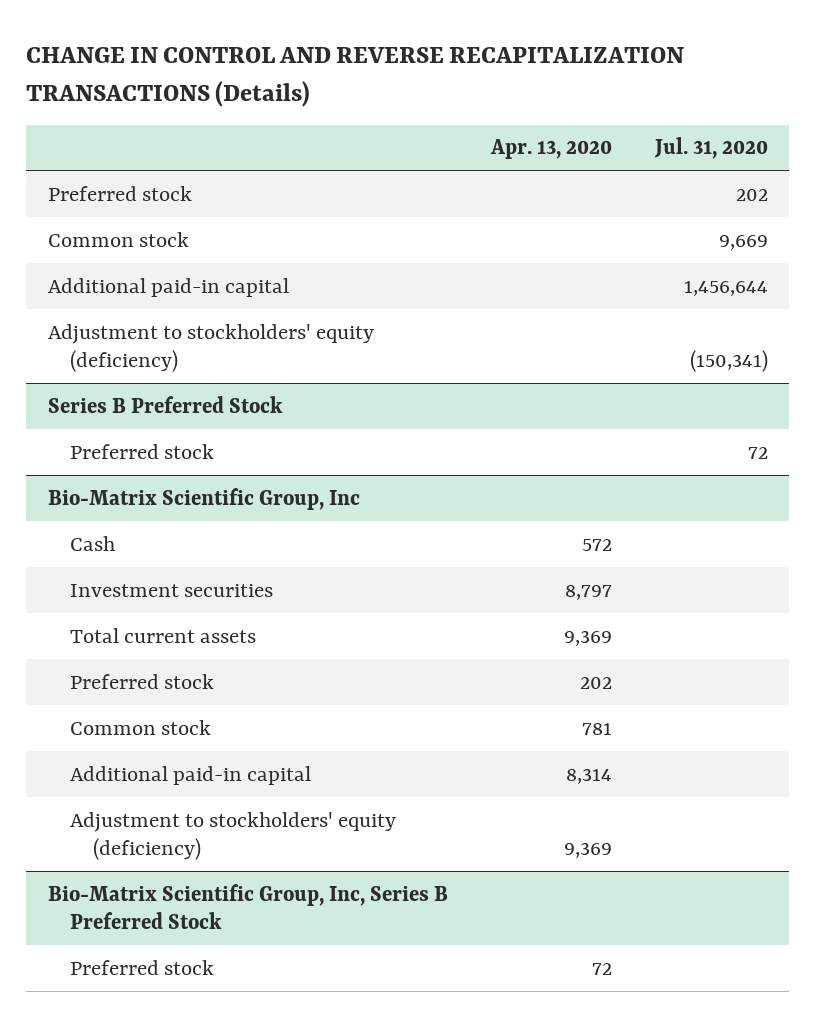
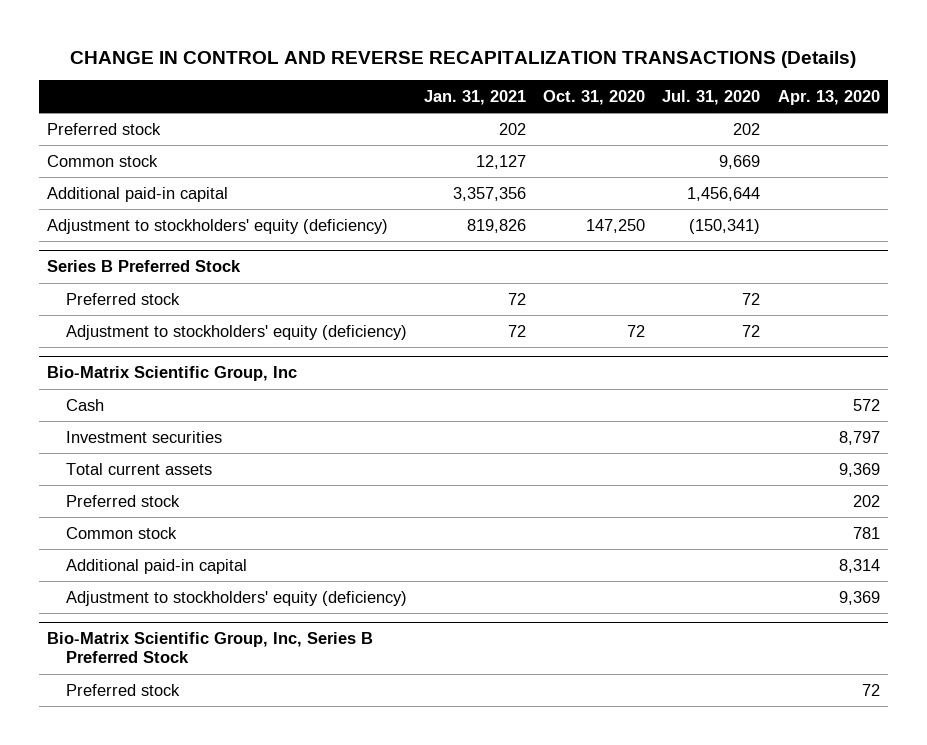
- | Apr. 13, 2020 | Jul. 31, 2020
+ | Jan. 31, 2021 | Oct. 31, 2020 | Jul. 31, 2020 | Apr. 13, 2020
@ Series B Preferred Stock
+ Adjustment to stockholders' equity (deficiency) | 72 | 72 | 72 |

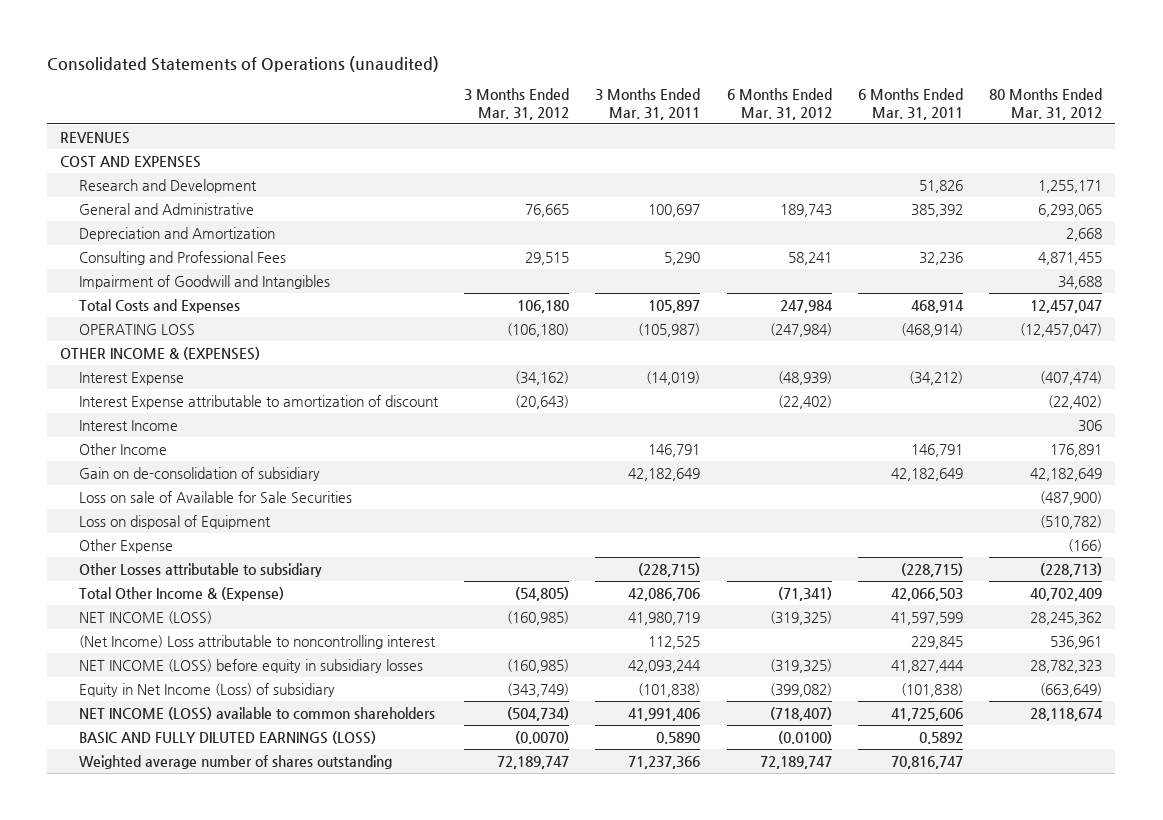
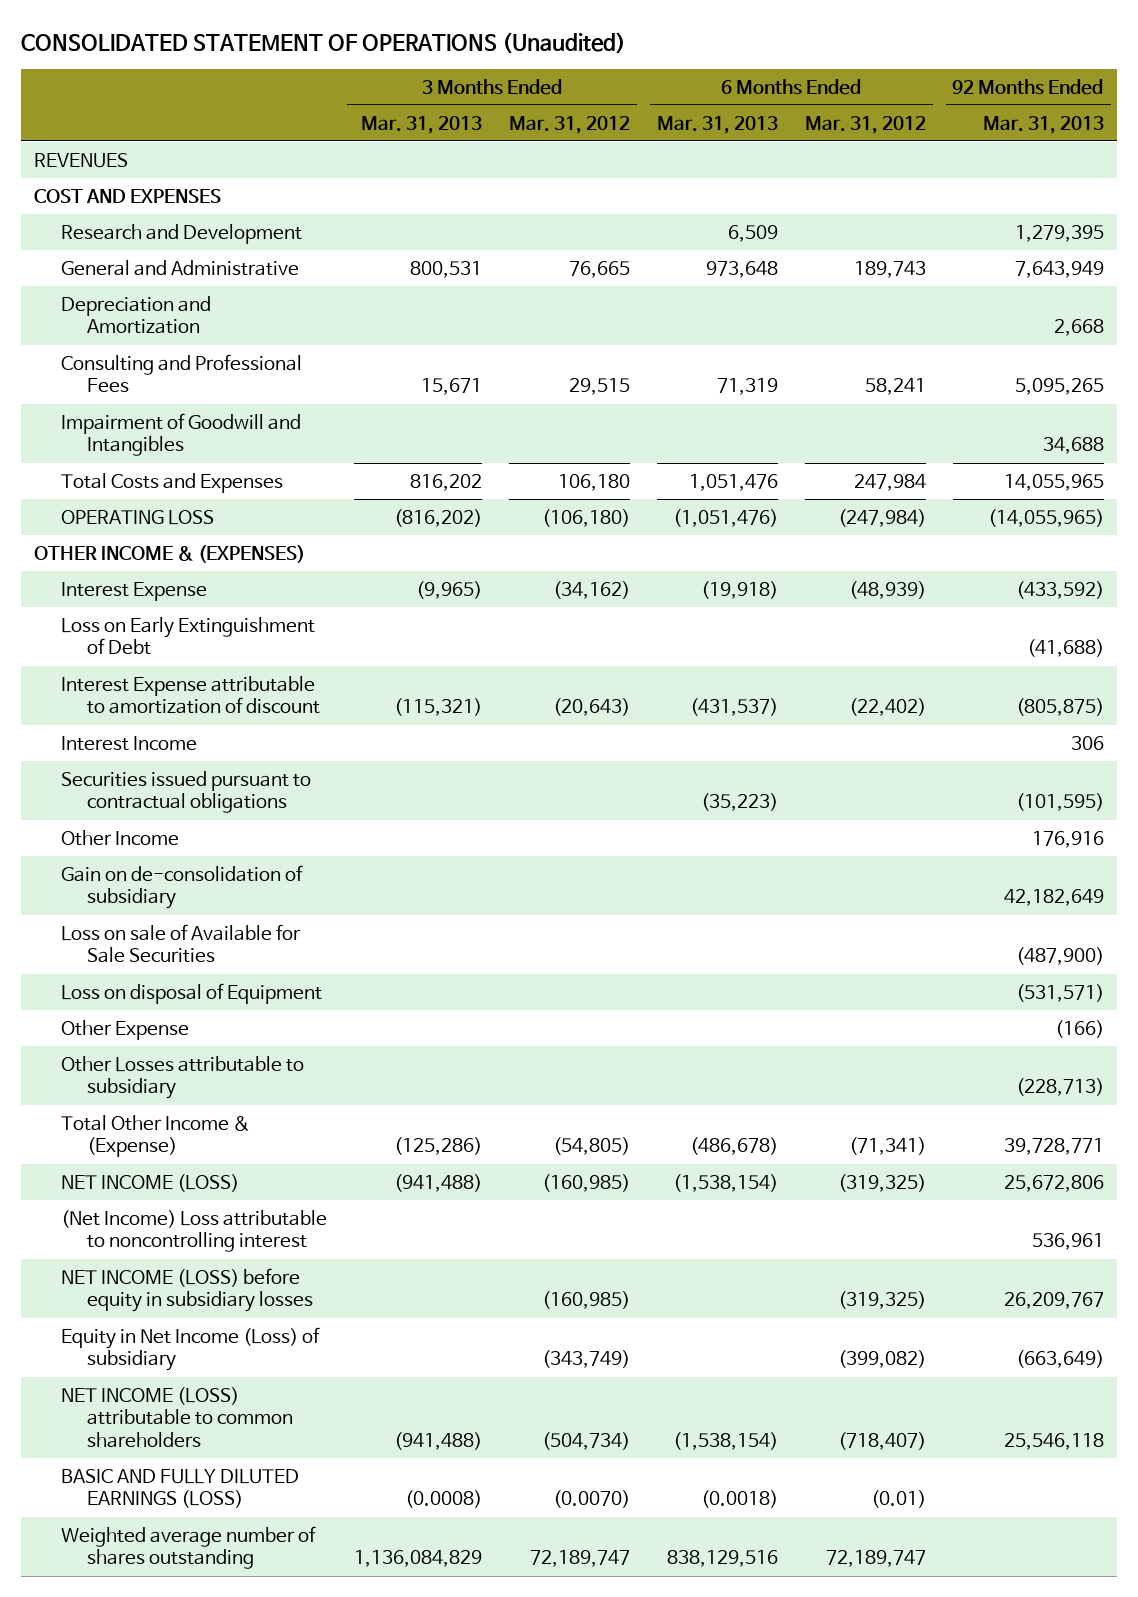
- Consolidated Statements of Operations (unaudited)
+ CONSOLIDATED STATEMENT OF OPERATIONS (Unaudited)
- | 3 Months Ended Mar. 31, 2012 | 3 Months Ended Mar. 31, 2011 | 6 Months Ended Mar. 31, 2012 | 6 Months Ended Mar. 31, 2011 | 80 Months Ended Mar. 31, 2012
+ | 3 Months Ended Mar. 31, 2013 | 3 Months Ended Mar. 31, 2012 | 6 Months Ended Mar. 31, 2013 | 6 Months Ended Mar. 31, 2012 | 92 Months Ended Mar. 31, 2013
+ Loss on Early Extinguishment of Debt | | | | | (41,688)
+ Securities issued pursuant to contractual obligations | | | (35,223) | | (101,595)
- NET INCOME (LOSS) available to common shareholders | (504,734) | 41,991,406 | (718,407) | 41,725,606 | 28,118,674
- BASIC AND FULLY DILUTED EARNINGS (LOSS) | (0.0070) | 0.5890 | (0.0100) | 0.5892 |
+ NET INCOME (LOSS) attributable to common shareholders | (941,488) | (504,734) | (1,538,154) | (718,407) | 25,546,118
+ BASIC AND FULLY DILUTED EARNINGS (LOSS) | (0.0008) | (0.0070) | (0.0018) | (0.01) |

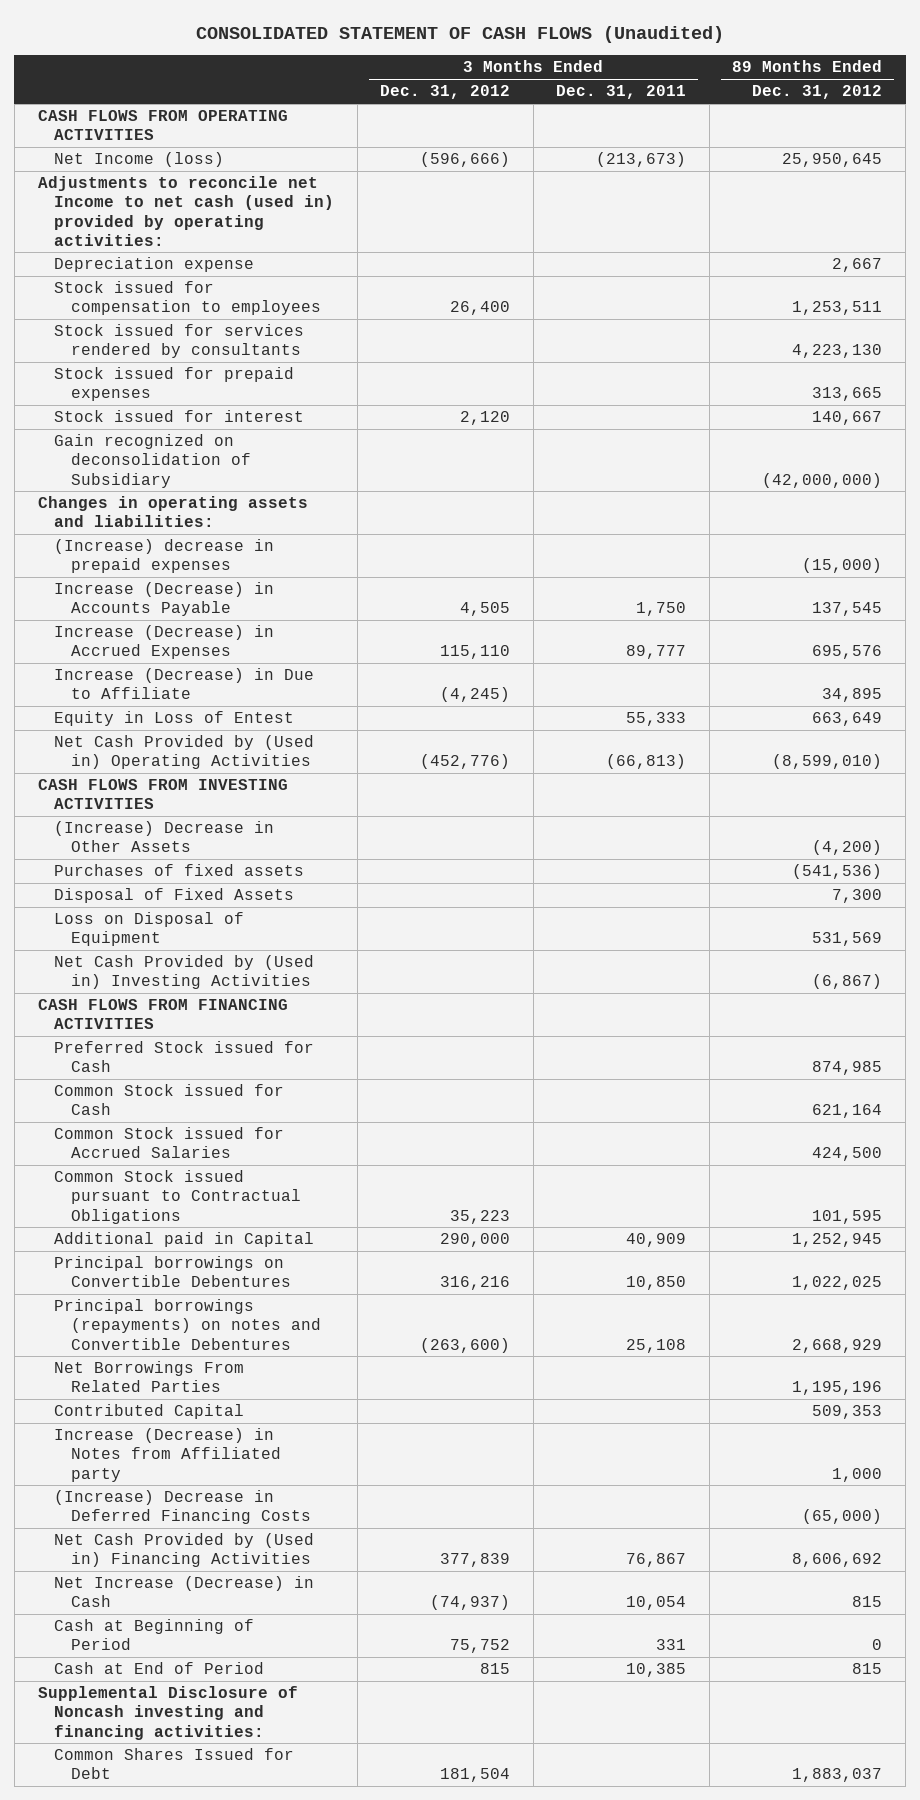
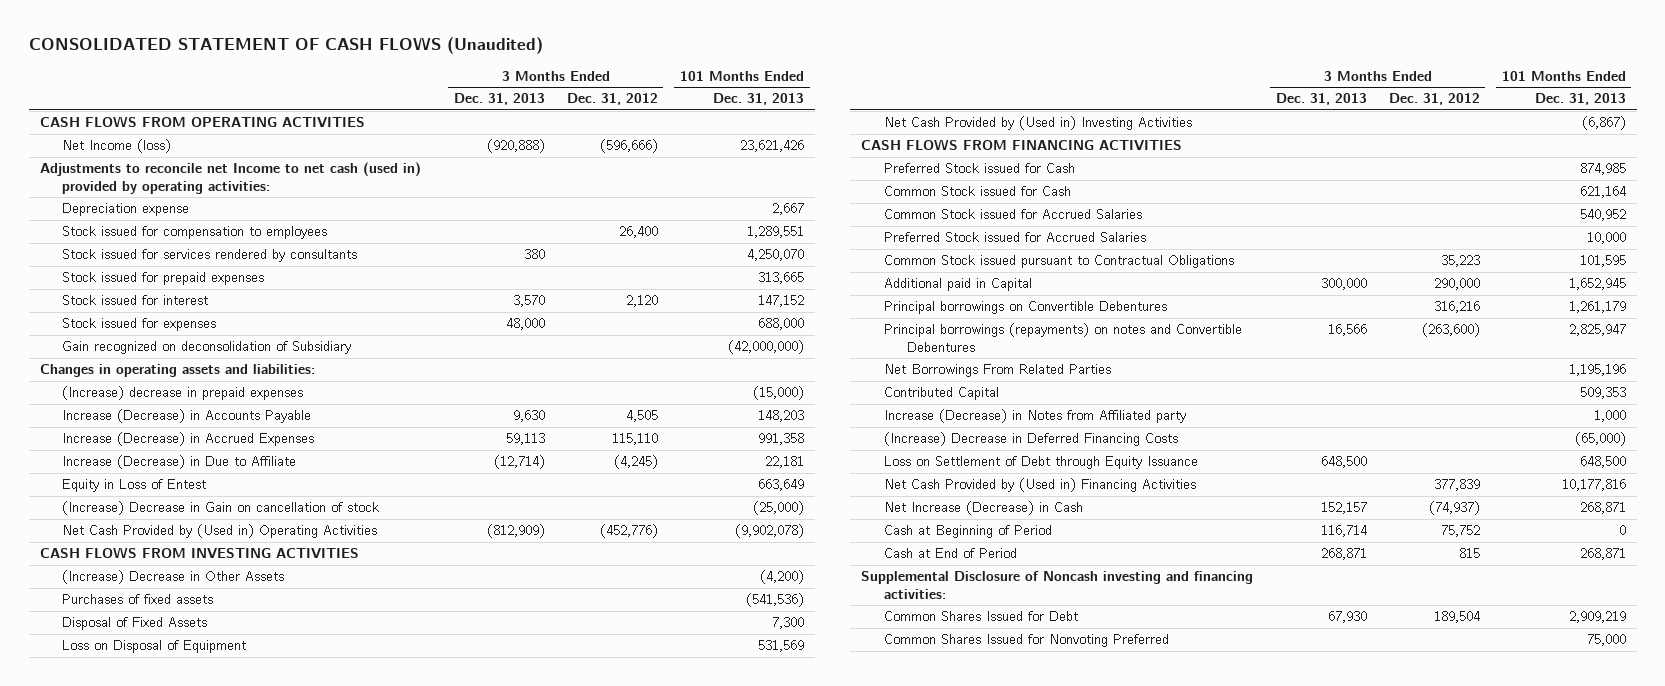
- | 3 Months Ended Dec. 31, 2012 | 3 Months Ended Dec. 31, 2011 | 89 Months Ended Dec. 31, 2012
+ | 3 Months Ended Dec. 31, 2013 | 3 Months Ended Dec. 31, 2012 | 101 Months Ended Dec. 31, 2013
+ Stock issued for expenses | 48,000 | | 688,000
+ (Increase) Decrease in Gain on cancellation of stock | | | (25,000)
+ Preferred Stock issued for Accrued Salaries | | | 10,000
+ Loss on Settlement of Debt through Equity Issuance | 648,500 | | 648,500
- Common Shares Issued for Debt | 181,504 | | 1,883,037
+ Common Shares Issued for Debt | 67,930 | 189,504 | 2,909,219
+ Common Shares Issued for Nonvoting Preferred | | | 75,000

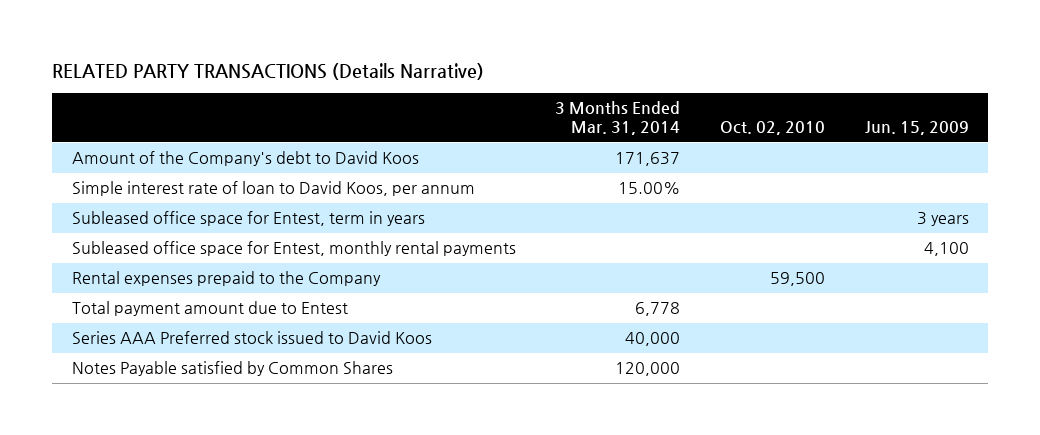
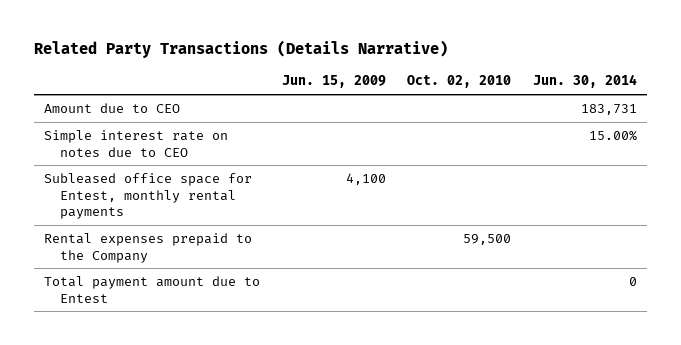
- RELATED PARTY TRANSACTIONS (Details Narrative)
+ Related Party Transactions (Details Narrative)
- | 3 Months Ended Mar. 31, 2014 | Oct. 02, 2010 | Jun. 15, 2009
+ | Jun. 15, 2009 | Oct. 02, 2010 | Jun. 30, 2014
- Amount of the Company's debt to David Koos | 171,637 | |
- Simple interest rate of loan to David Koos, per annum | 15.00% | |
- Subleased office space for Entest, term in years | | | 3 years
+ Amount due to CEO | | | 183,731
+ Simple interest rate on notes due to CEO | | | 15.00%
- Series AAA Preferred stock issued to David Koos | 40,000 | |
- Notes Payable satisfied by Common Shares | 120,000 | |

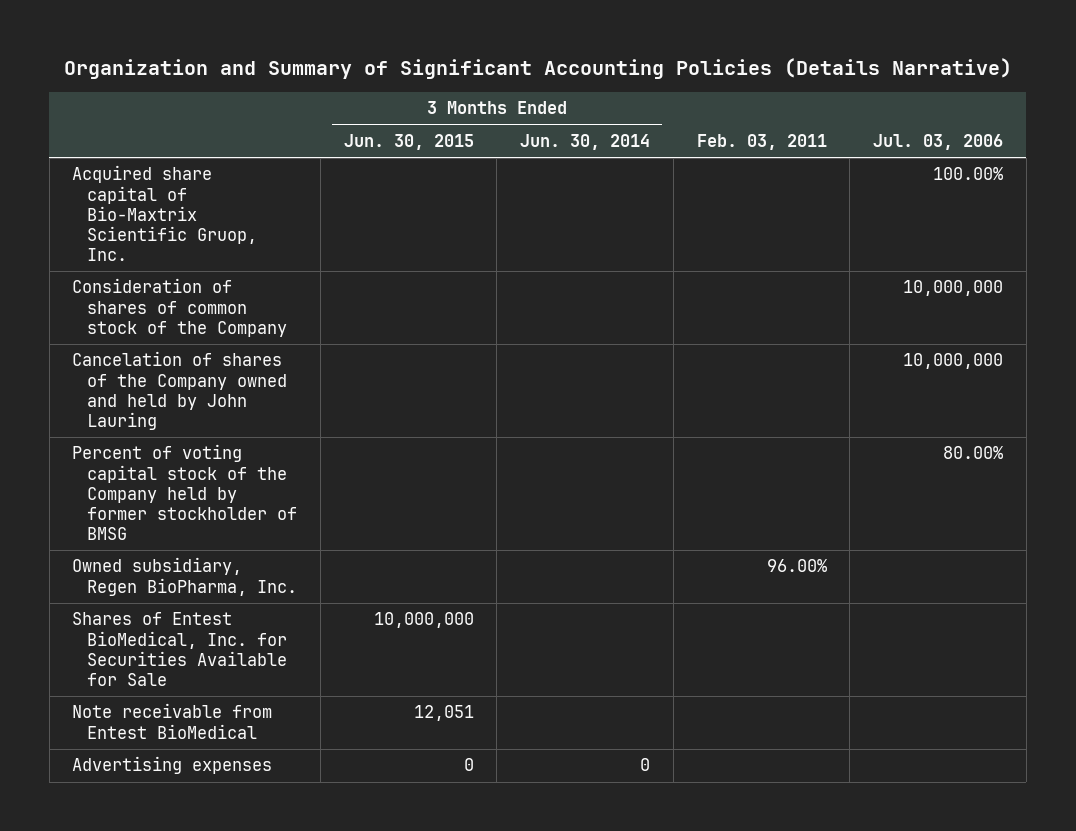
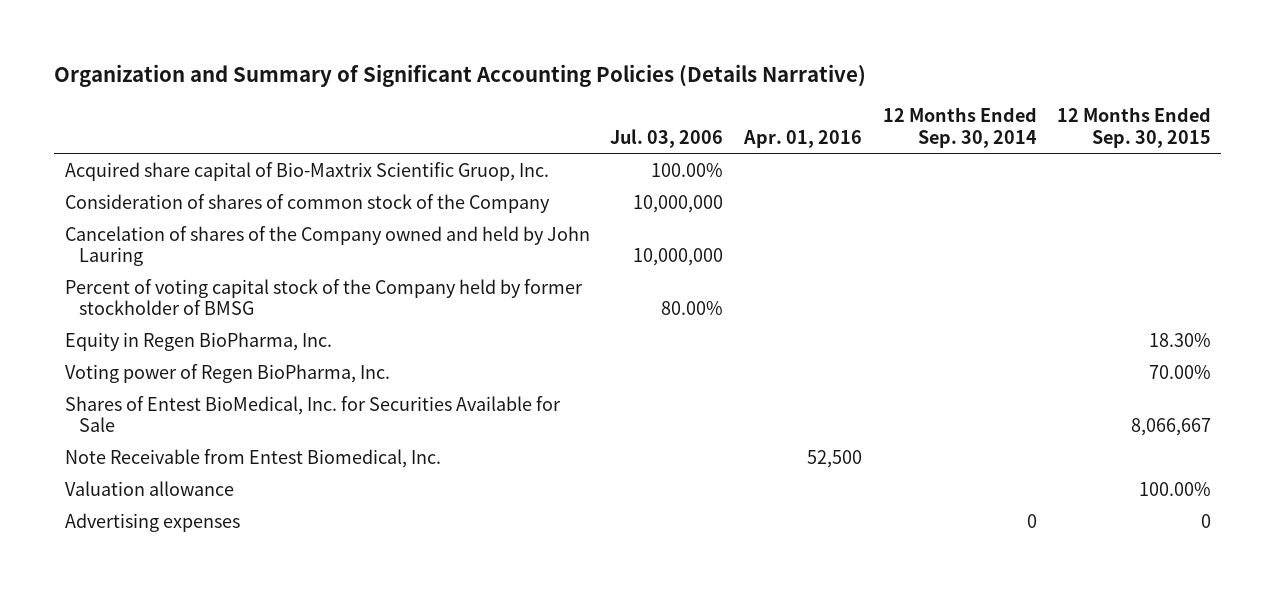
- | 3 Months Ended Jun. 30, 2015 | 3 Months Ended Jun. 30, 2014 | Feb. 03, 2011 | Jul. 03, 2006
+ | Jul. 03, 2006 | Apr. 01, 2016 | 12 Months Ended Sep. 30, 2014 | 12 Months Ended Sep. 30, 2015
- Owned subsidiary, Regen BioPharma, Inc. | | | 96.00% |
+ Equity in Regen BioPharma, Inc. | | | | 18.30%
+ Voting power of Regen BioPharma, Inc. | | | | 70.00%
- Note receivable from Entest BioMedical | 12,051 | | |
+ Note Receivable from Entest Biomedical, Inc. | | 52,500 | |
+ Valuation allowance | | | | 100.00%

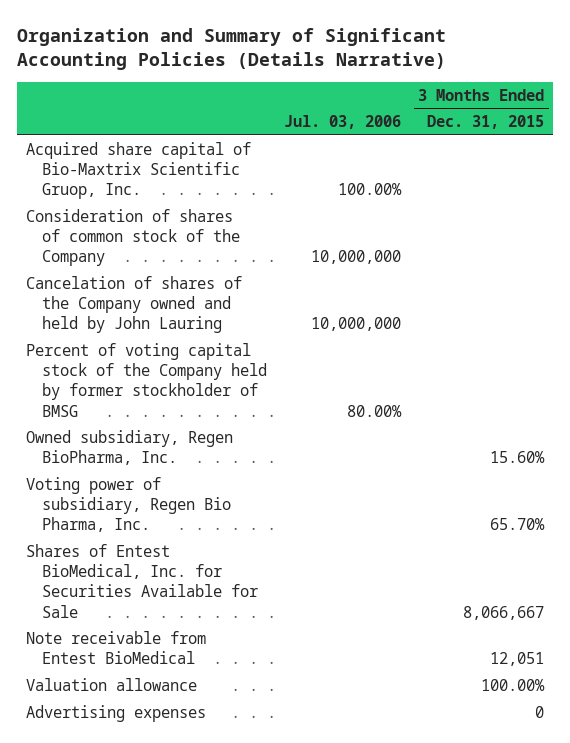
- | Jul. 03, 2006 | Apr. 01, 2016 | 12 Months Ended Sep. 30, 2014 | 12 Months Ended Sep. 30, 2015
+ | Jul. 03, 2006 | 3 Months Ended Dec. 31, 2015
- Equity in Regen BioPharma, Inc. | | | | 18.30%
- Voting power of Regen BioPharma, Inc. | | | | 70.00%
+ Owned subsidiary, Regen BioPharma, Inc. | | 15.60%
+ Voting power of subsidiary, Regen Bio Pharma, Inc. | | 65.70%
- Note Receivable from Entest Biomedical, Inc. | | 52,500 | |
+ Note receivable from Entest BioMedical | | 12,051

